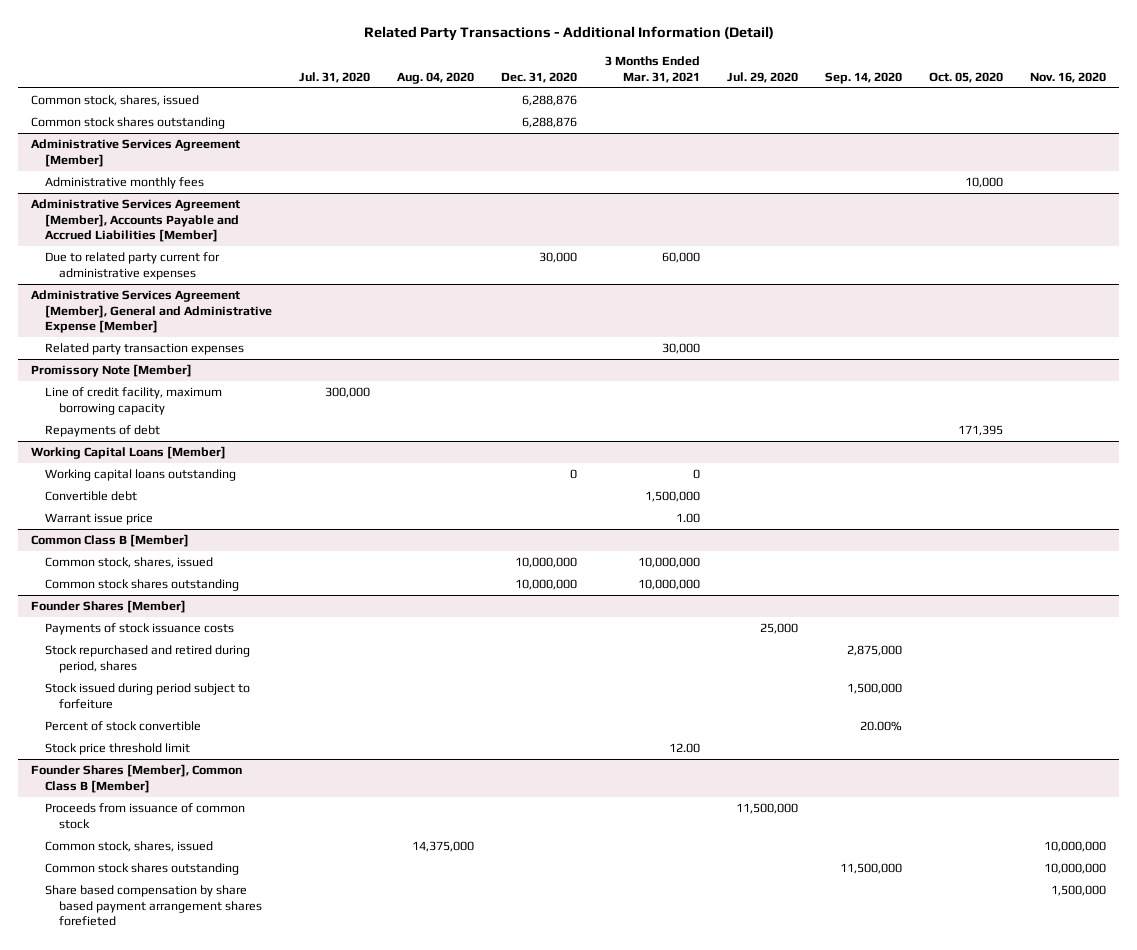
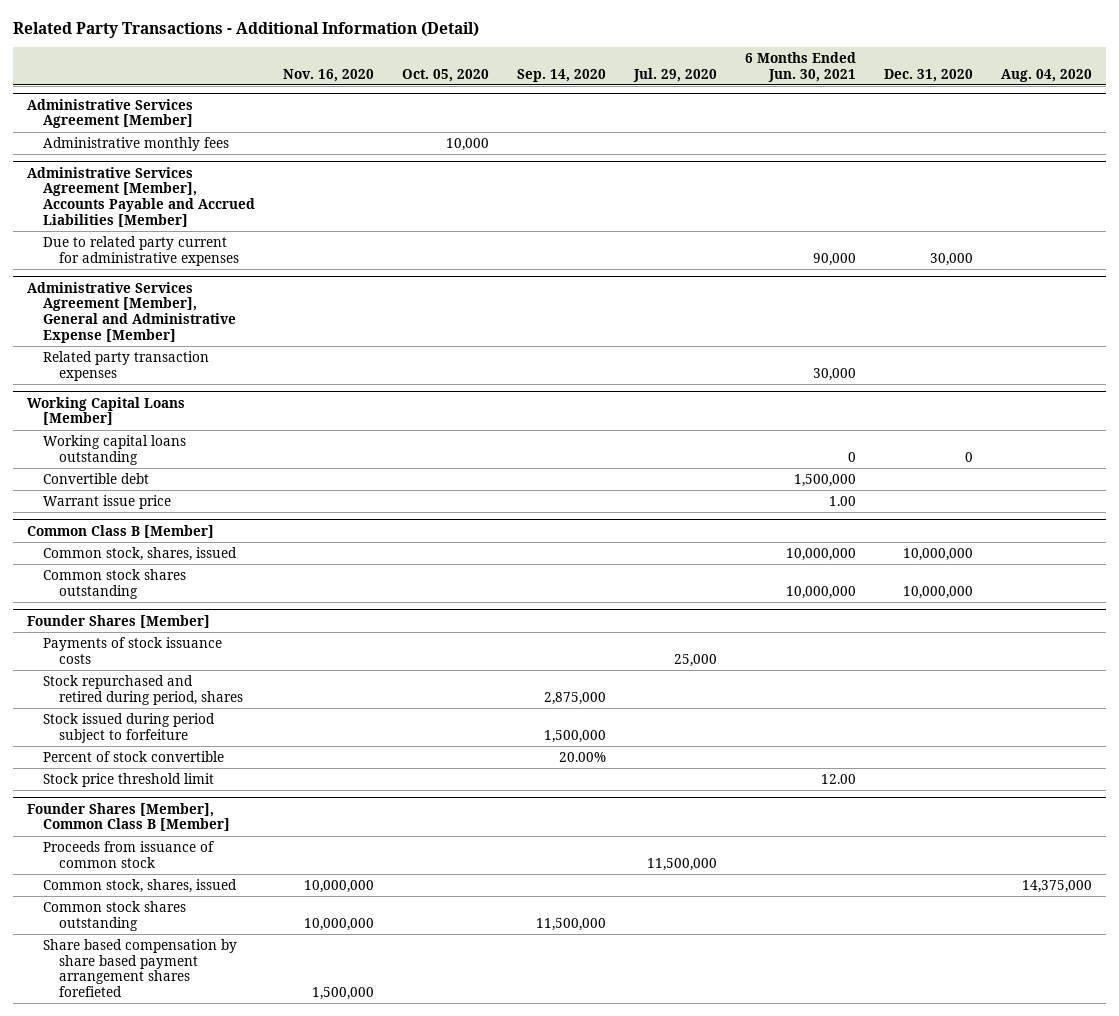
- | Jul. 31, 2020 | Aug. 04, 2020 | Dec. 31, 2020 | 3 Months Ended Mar. 31, 2021 | Jul. 29, 2020 | Sep. 14, 2020 | Oct. 05, 2020 | Nov. 16, 2020
+ | Nov. 16, 2020 | Oct. 05, 2020 | Sep. 14, 2020 | Jul. 29, 2020 | 6 Months Ended Jun. 30, 2021 | Dec. 31, 2020 | Aug. 04, 2020
- Common stock, shares, issued | | | 6,288,876 | | | | |
- Common stock shares outstanding | | | 6,288,876 | | | | |
- Promissory Note [Member]
- Line of credit facility, maximum borrowing capacity | 300,000 | | | | | | |
- Repayments of debt | | | | | | | 171,395 |

